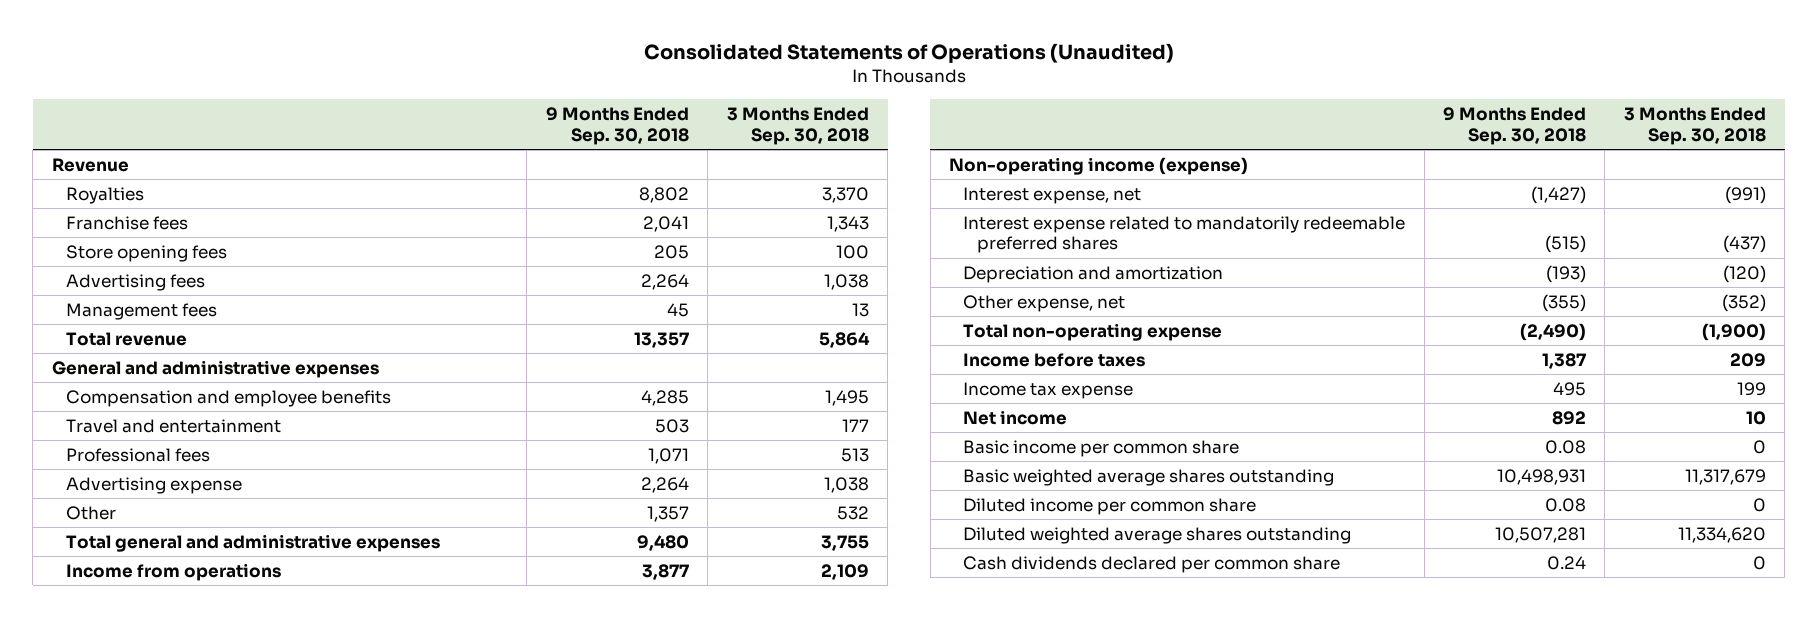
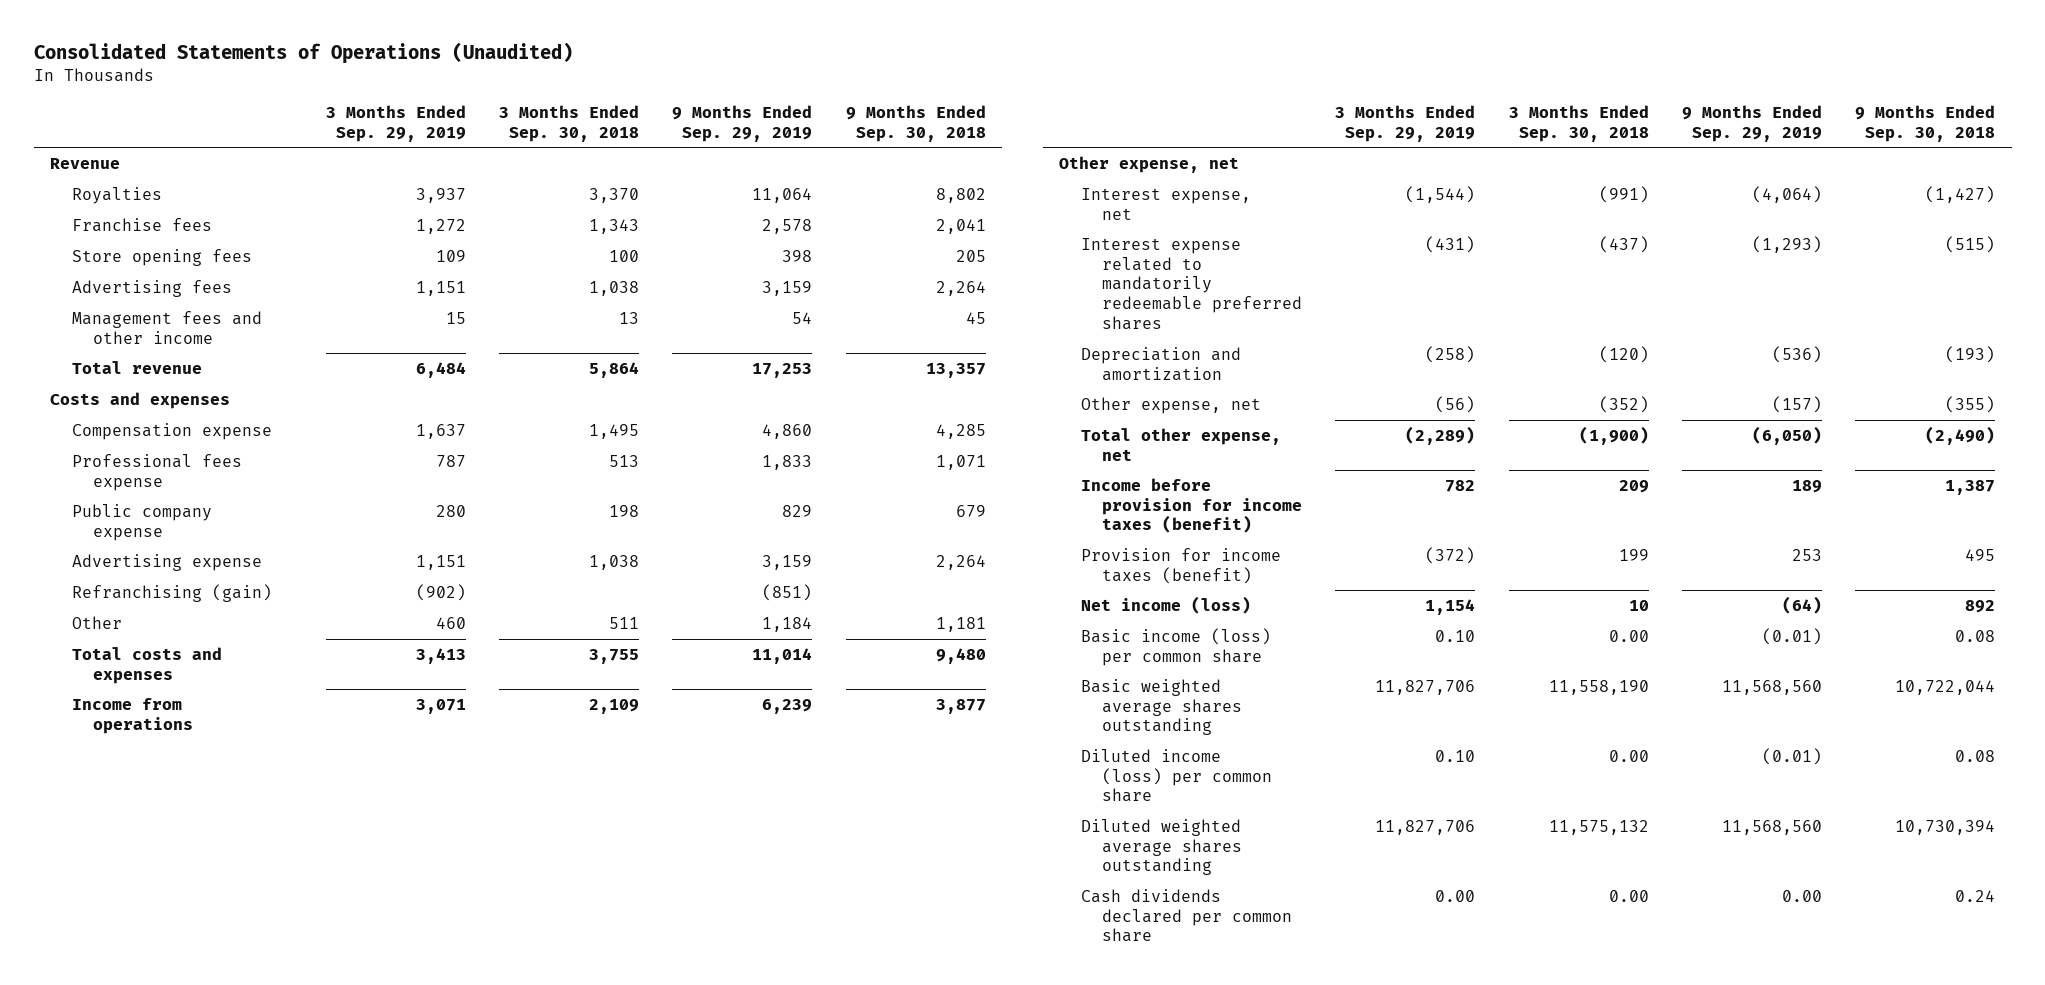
- | 9 Months Ended Sep. 30, 2018 | 3 Months Ended Sep. 30, 2018
+ | 3 Months Ended Sep. 29, 2019 | 3 Months Ended Sep. 30, 2018 | 9 Months Ended Sep. 29, 2019 | 9 Months Ended Sep. 30, 2018
- Management fees | 45 | 13
+ Management fees and other income | 15 | 13 | 54 | 45
- General and administrative expenses
- Compensation and employee benefits | 4,285 | 1,495
- Travel and entertainment | 503 | 177
- Professional fees | 1,071 | 513
+ Costs and expenses
+ Compensation expense | 1,637 | 1,495 | 4,860 | 4,285
+ Professional fees expense | 787 | 513 | 1,833 | 1,071
+ Public company expense | 280 | 198 | 829 | 679
- Other | 1,357 | 532
- Total general and administrative expenses | 9,480 | 3,755
+ Refranchising (gain) | (902) | | (851) |
+ Other | 460 | 511 | 1,184 | 1,181
+ Total costs and expenses | 3,413 | 3,755 | 11,014 | 9,480
- Non-operating income (expense)
+ Other expense, net
- Total non-operating expense | (2,490) | (1,900)
- Income before taxes | 1,387 | 209
- Income tax expense | 495 | 199
- Net income | 892 | 10
- Basic income per common share | 0.08 | 0
- Basic weighted average shares outstanding | 10,498,931 | 11,317,679
- Diluted income per common share | 0.08 | 0
- Diluted weighted average shares outstanding | 10,507,281 | 11,334,620
- Cash dividends declared per common share | 0.24 | 0
+ Total other expense, net | (2,289) | (1,900) | (6,050) | (2,490)
+ Income before provision for income taxes (benefit) | 782 | 209 | 189 | 1,387
+ Provision for income taxes (benefit) | (372) | 199 | 253 | 495
+ Net income (loss) | 1,154 | 10 | (64) | 892
+ Basic income (loss) per common share | 0.10 | 0.00 | (0.01) | 0.08
+ Basic weighted average shares outstanding | 11,827,706 | 11,558,190 | 11,568,560 | 10,722,044
+ Diluted income (loss) per common share | 0.10 | 0.00 | (0.01) | 0.08
+ Diluted weighted average shares outstanding | 11,827,706 | 11,575,132 | 11,568,560 | 10,730,394
+ Cash dividends declared per common share | 0.00 | 0.00 | 0.00 | 0.24

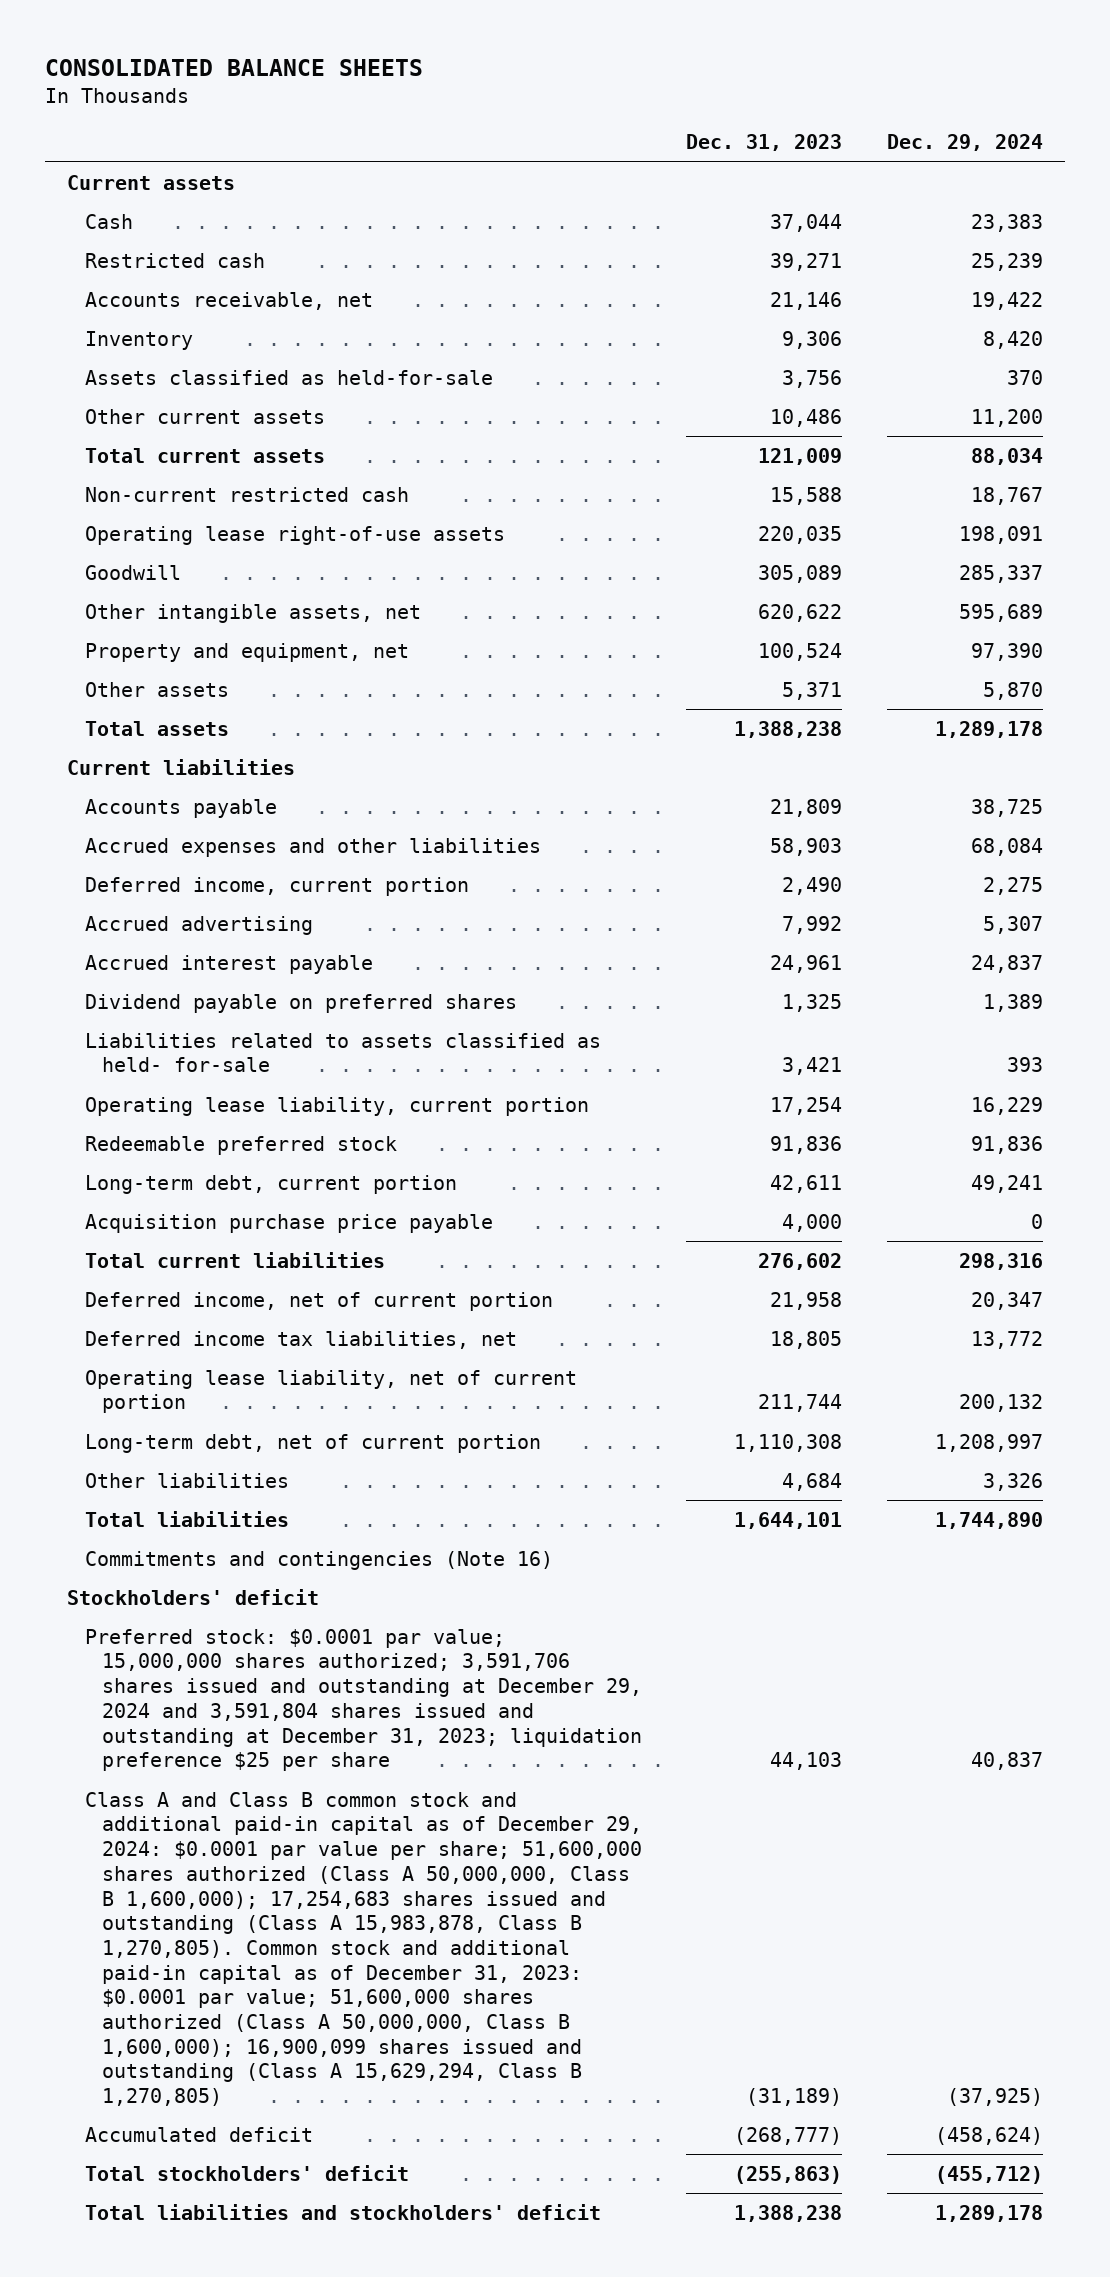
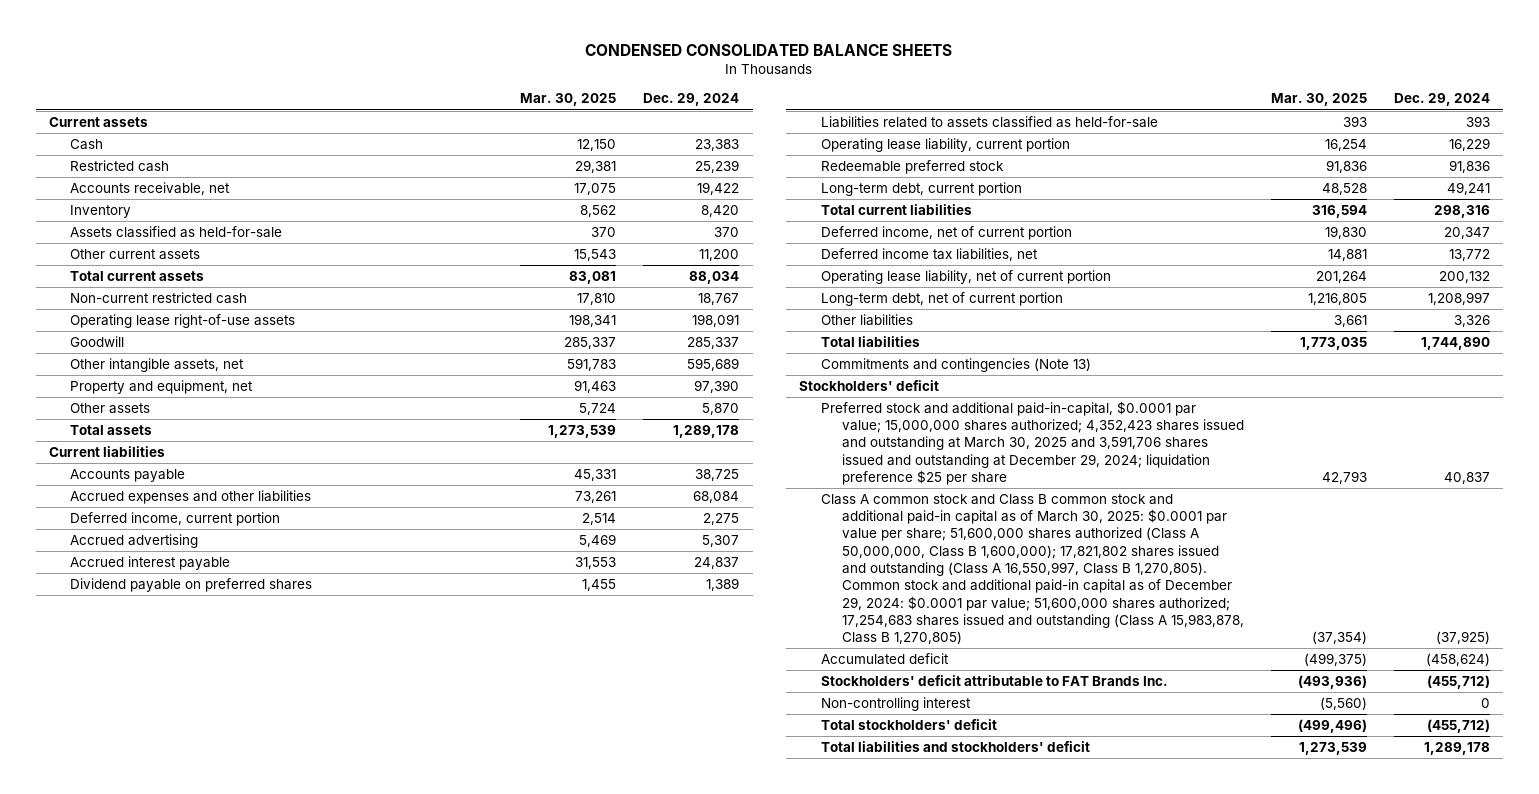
- CONSOLIDATED BALANCE SHEETS
+ CONDENSED CONSOLIDATED BALANCE SHEETS
- | Dec. 31, 2023 | Dec. 29, 2024
+ | Mar. 30, 2025 | Dec. 29, 2024
- Liabilities related to assets classified as held- for-sale | 3,421 | 393
+ Liabilities related to assets classified as held-for-sale | 393 | 393
- Acquisition purchase price payable | 4,000 | 0
- Commitments and contingencies (Note 16)
+ Commitments and contingencies (Note 13)
- Preferred stock: $0.0001 par value; 15,000,000 shares authorized; 3,591,706 shares issued and outstanding at December 29, 2024 and 3,591,804 shares issued and outstanding at December 31, 2023; liquidation preference $25 per share | 44,103 | 40,837
- Class A and Class B common stock and additional paid-in capital as of December 29, 2024: $0.0001 par value per share; 51,600,000 shares authorized (Class A 50,000,000, Class B 1,600,000); 17,254,683 shares issued and outstanding (Class A 15,983,878, Class B 1,270,805). Common stock and additional paid-in capital as of December 31, 2023: $0.0001 par value; 51,600,000 shares authorized (Class A 50,000,000, Class B 1,600,000); 16,900,099 shares issued and outstanding (Class A 15,629,294, Class B 1,270,805) | (31,189) | (37,925)
+ Preferred stock and additional paid-in-capital, $0.0001 par value; 15,000,000 shares authorized; 4,352,423 shares issued and outstanding at March 30, 2025 and 3,591,706 shares issued and outstanding at December 29, 2024; liquidation preference $25 per share | 42,793 | 40,837
+ Class A common stock and Class B common stock and additional paid-in capital as of March 30, 2025: $0.0001 par value per share; 51,600,000 shares authorized (Class A 50,000,000, Class B 1,600,000); 17,821,802 shares issued and outstanding (Class A 16,550,997, Class B 1,270,805). Common stock and additional paid-in capital as of December 29, 2024: $0.0001 par value; 51,600,000 shares authorized; 17,254,683 shares issued and outstanding (Class A 15,983,878, Class B 1,270,805) | (37,354) | (37,925)
+ Stockholders' deficit attributable to FAT Brands Inc. | (493,936) | (455,712)
+ Non-controlling interest | (5,560) | 0

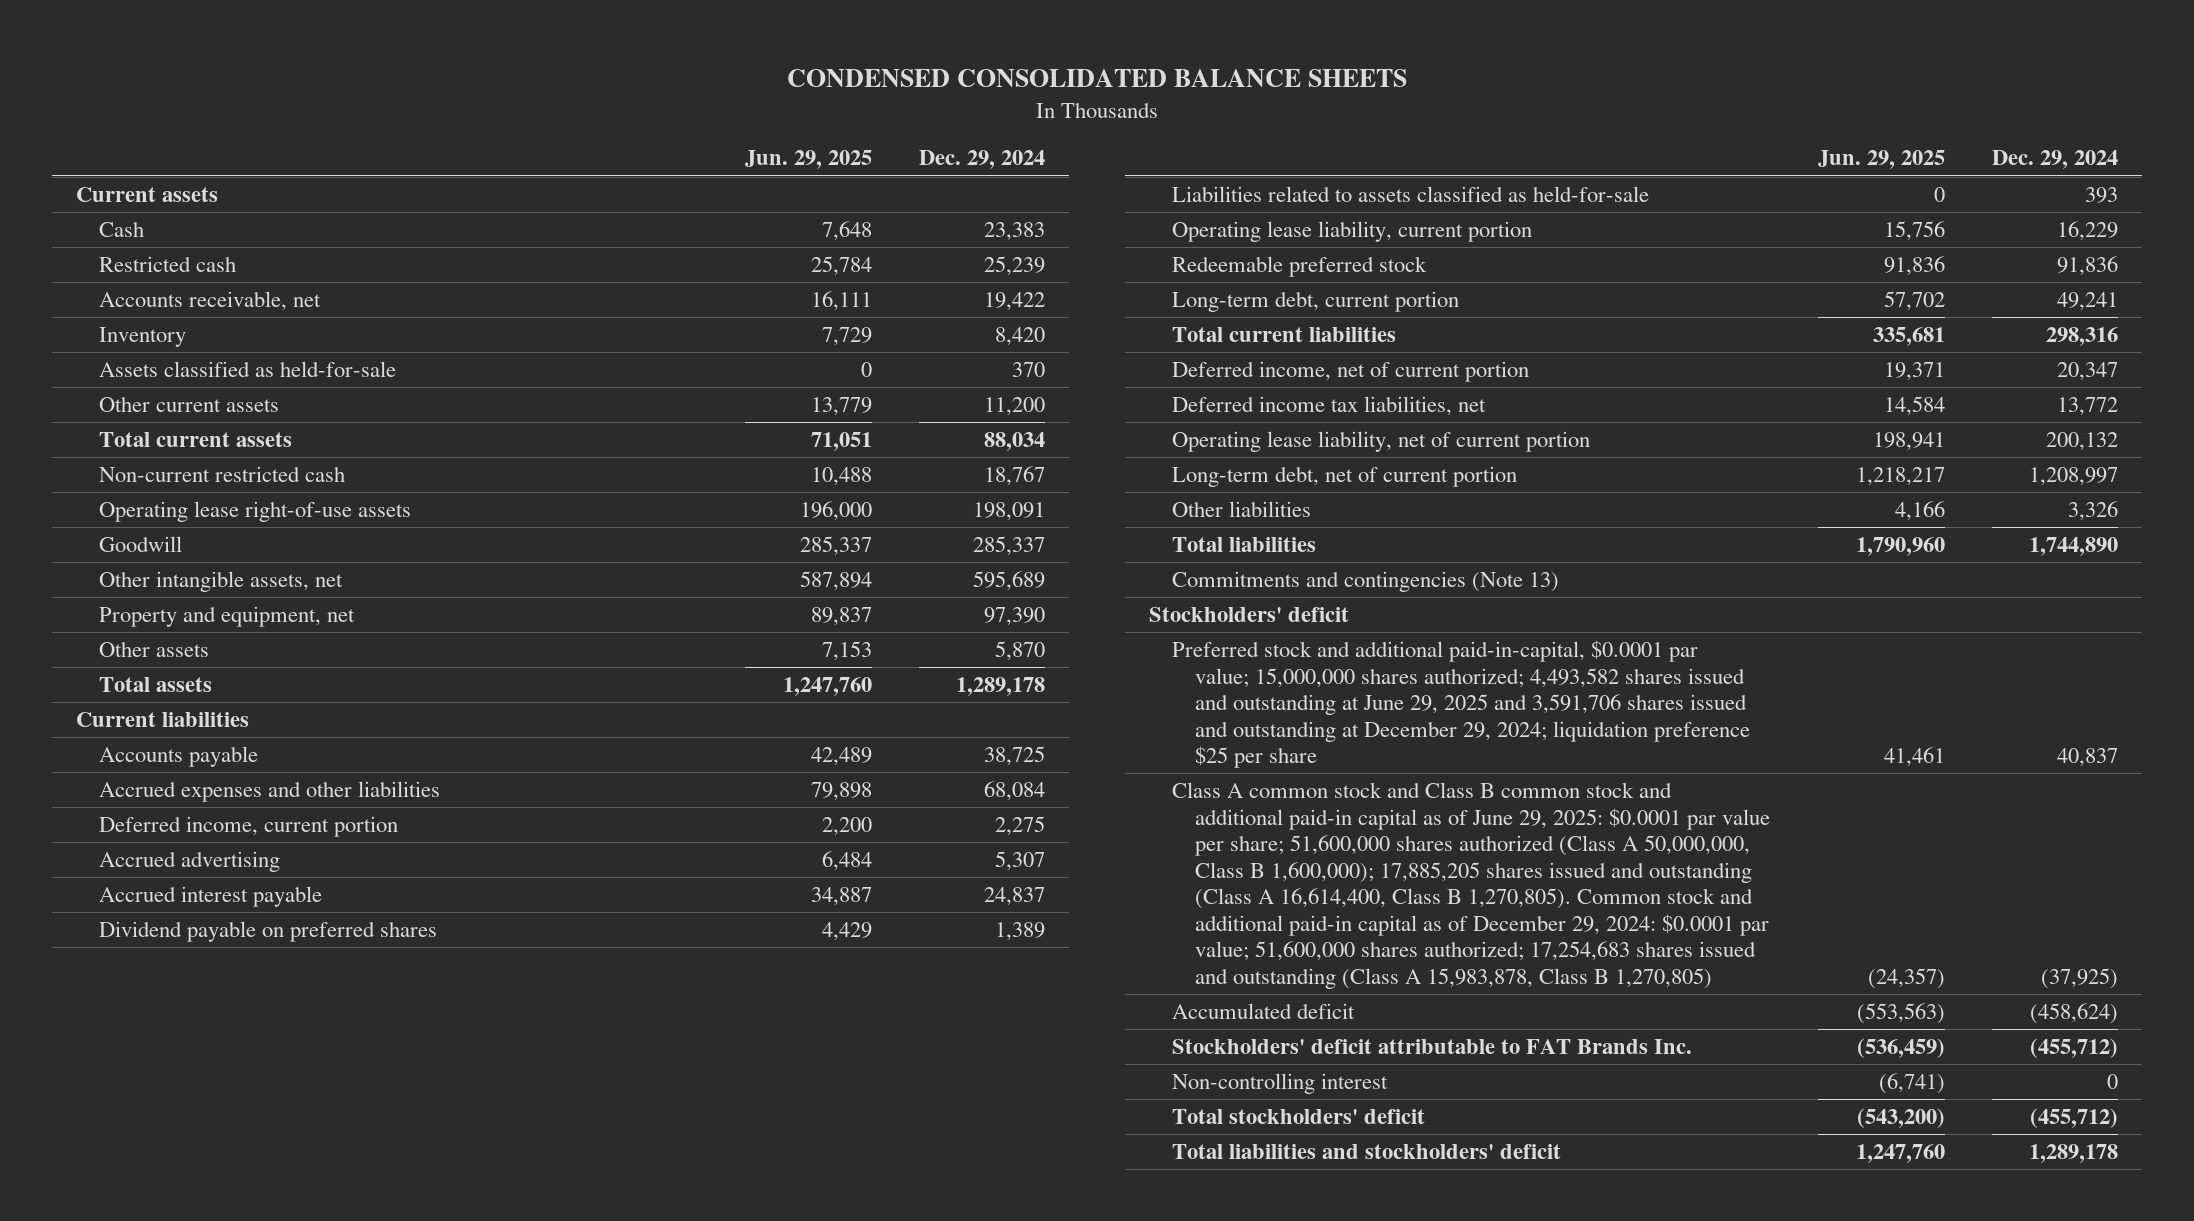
- | Mar. 30, 2025 | Dec. 29, 2024
+ | Jun. 29, 2025 | Dec. 29, 2024
- Preferred stock and additional paid-in-capital, $0.0001 par value; 15,000,000 shares authorized; 4,352,423 shares issued and outstanding at March 30, 2025 and 3,591,706 shares issued and outstanding at December 29, 2024; liquidation preference $25 per share | 42,793 | 40,837
- Class A common stock and Class B common stock and additional paid-in capital as of March 30, 2025: $0.0001 par value per share; 51,600,000 shares authorized (Class A 50,000,000, Class B 1,600,000); 17,821,802 shares issued and outstanding (Class A 16,550,997, Class B 1,270,805). Common stock and additional paid-in capital as of December 29, 2024: $0.0001 par value; 51,600,000 shares authorized; 17,254,683 shares issued and outstanding (Class A 15,983,878, Class B 1,270,805) | (37,354) | (37,925)
+ Preferred stock and additional paid-in-capital, $0.0001 par value; 15,000,000 shares authorized; 4,493,582 shares issued and outstanding at June 29, 2025 and 3,591,706 shares issued and outstanding at December 29, 2024; liquidation preference $25 per share | 41,461 | 40,837
+ Class A common stock and Class B common stock and additional paid-in capital as of June 29, 2025: $0.0001 par value per share; 51,600,000 shares authorized (Class A 50,000,000, Class B 1,600,000); 17,885,205 shares issued and outstanding (Class A 16,614,400, Class B 1,270,805). Common stock and additional paid-in capital as of December 29, 2024: $0.0001 par value; 51,600,000 shares authorized; 17,254,683 shares issued and outstanding (Class A 15,983,878, Class B 1,270,805) | (24,357) | (37,925)

